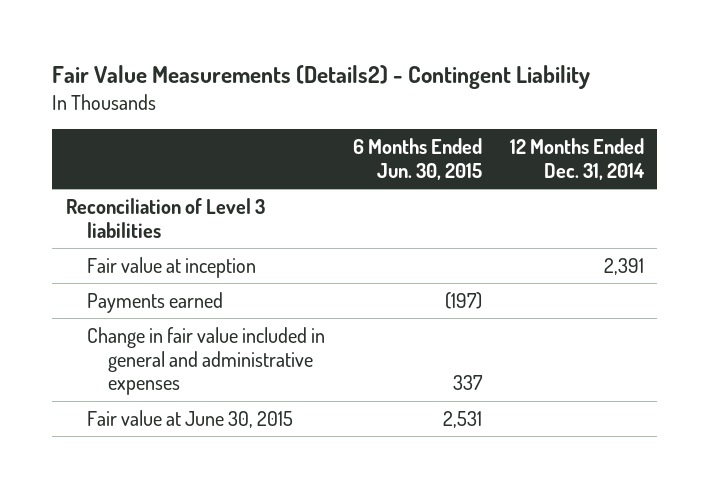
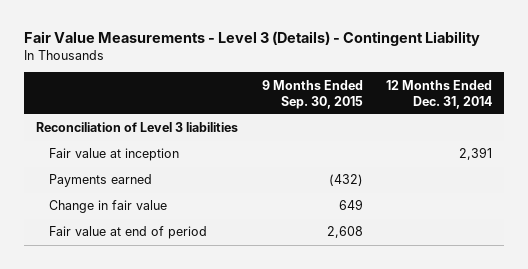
- Fair Value Measurements (Details2) - Contingent Liability
+ Fair Value Measurements - Level 3 (Details) - Contingent Liability
- | 6 Months Ended Jun. 30, 2015 | 12 Months Ended Dec. 31, 2014
+ | 9 Months Ended Sep. 30, 2015 | 12 Months Ended Dec. 31, 2014
- Change in fair value included in general and administrative expenses | 337 |
- Fair value at June 30, 2015 | 2,531 |
+ Change in fair value | 649 |
+ Fair value at end of period | 2,608 |

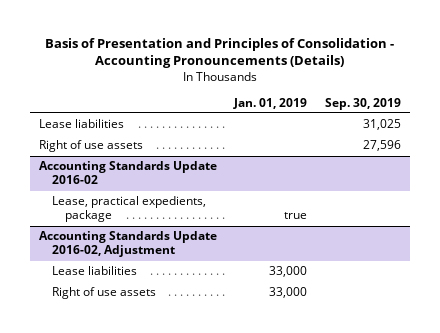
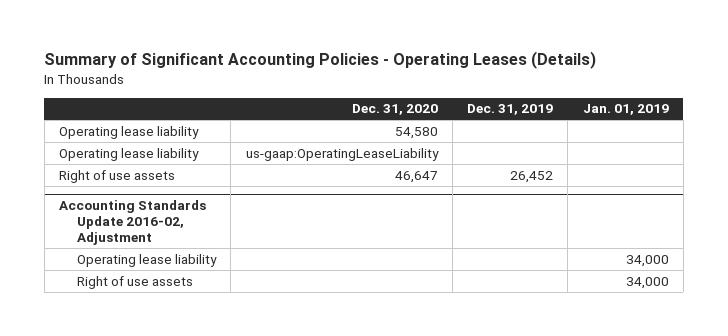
- Basis of Presentation and Principles of Consolidation - Accounting Pronouncements (Details)
+ Summary of Significant Accounting Policies - Operating Leases (Details)
- | Jan. 01, 2019 | Sep. 30, 2019
+ | Dec. 31, 2020 | Dec. 31, 2019 | Jan. 01, 2019
- Lease liabilities | | 31,025
+ Operating lease liability | 54,580 | |
+ Operating lease liability | us-gaap:OperatingLeaseLiability | |
- Accounting Standards Update 2016-02
- Lease, practical expedients, package | true |
@ Accounting Standards Update 2016-02, Adjustment
- Lease liabilities | 33,000 |
- Right of use assets | 33,000 |
+ Operating lease liability | | | 34,000
+ Right of use assets | | | 34,000

